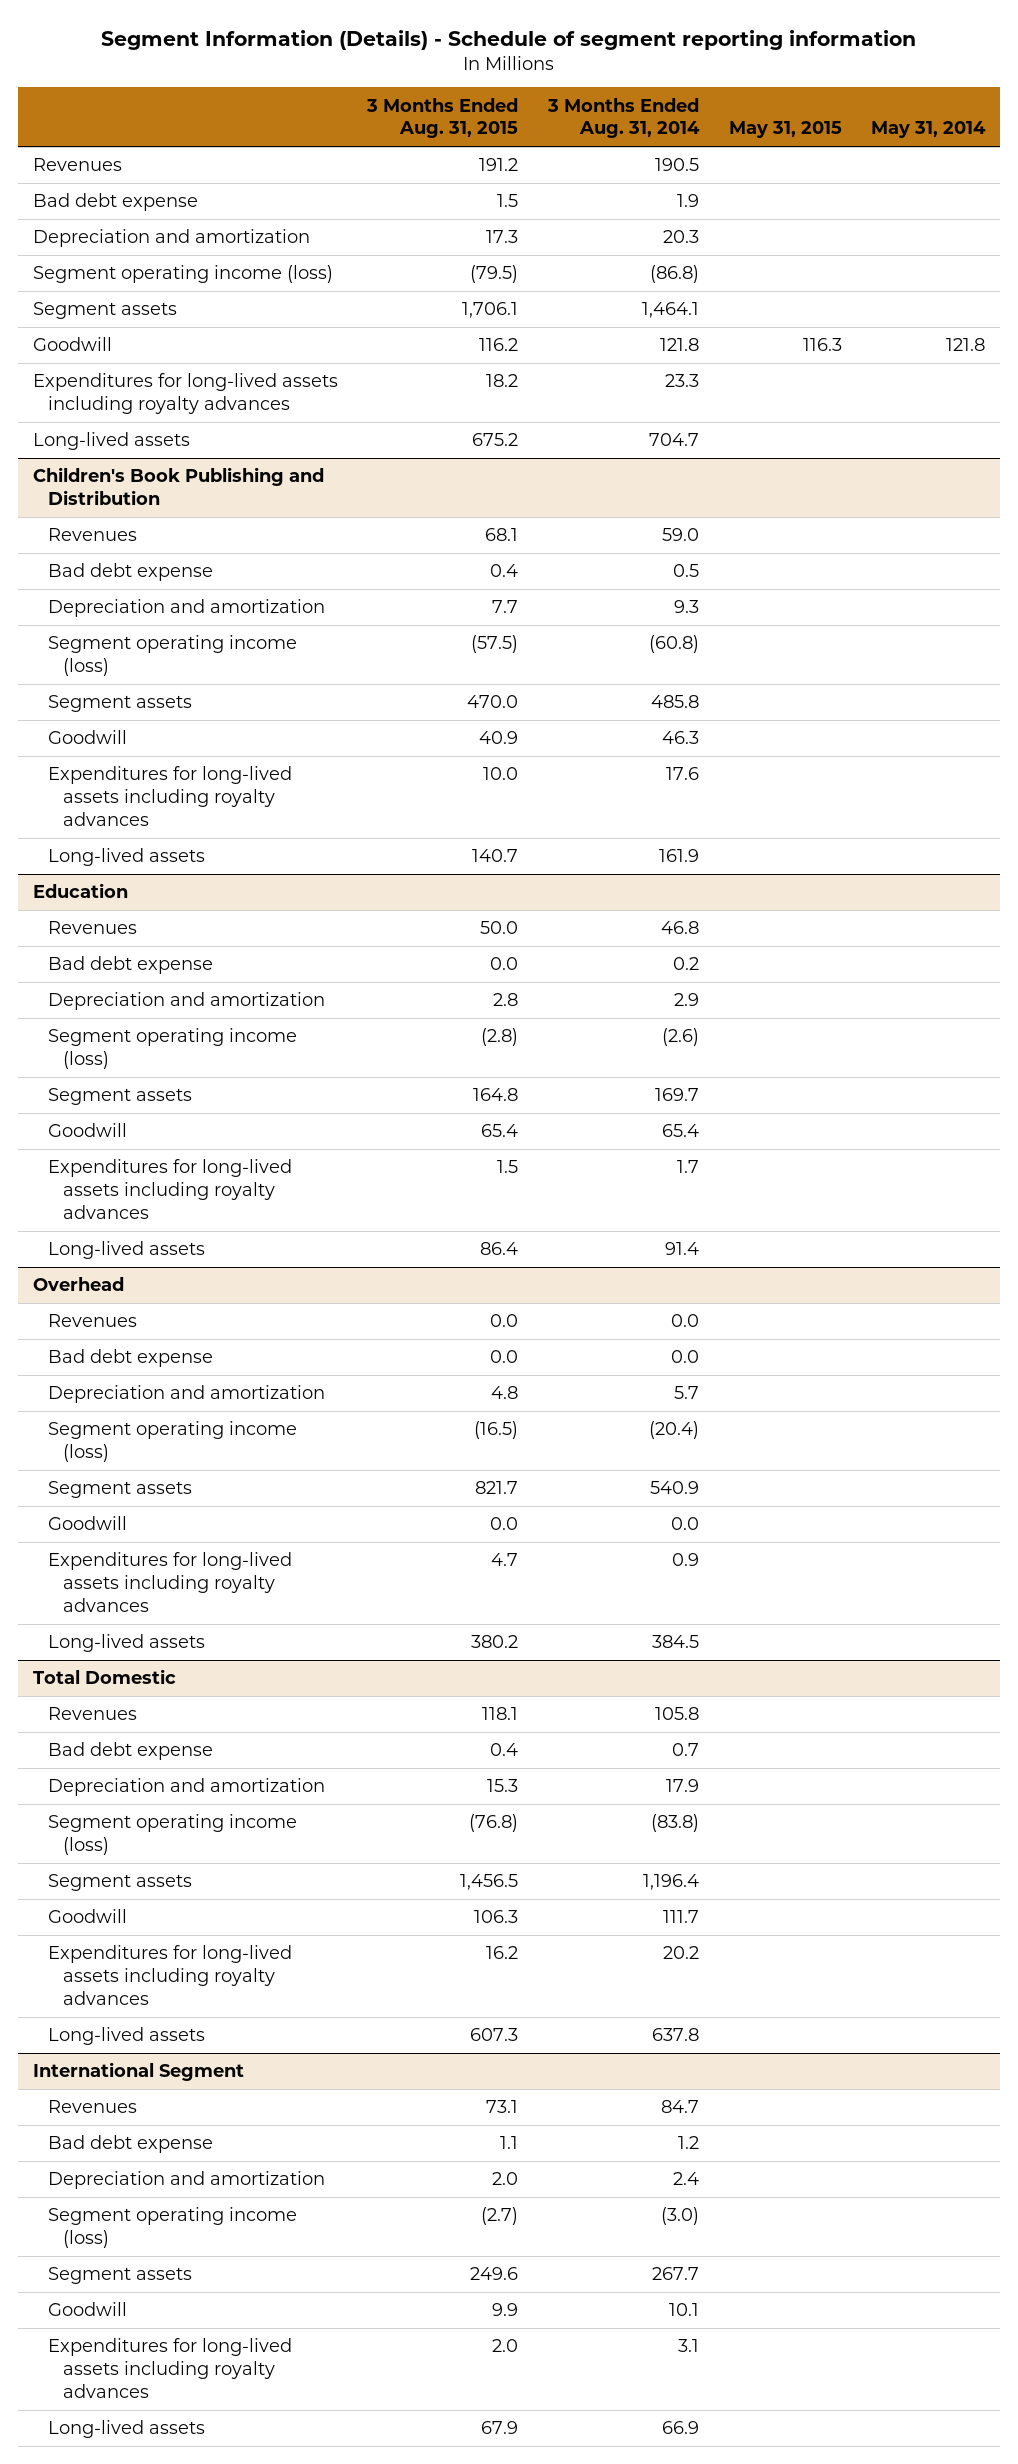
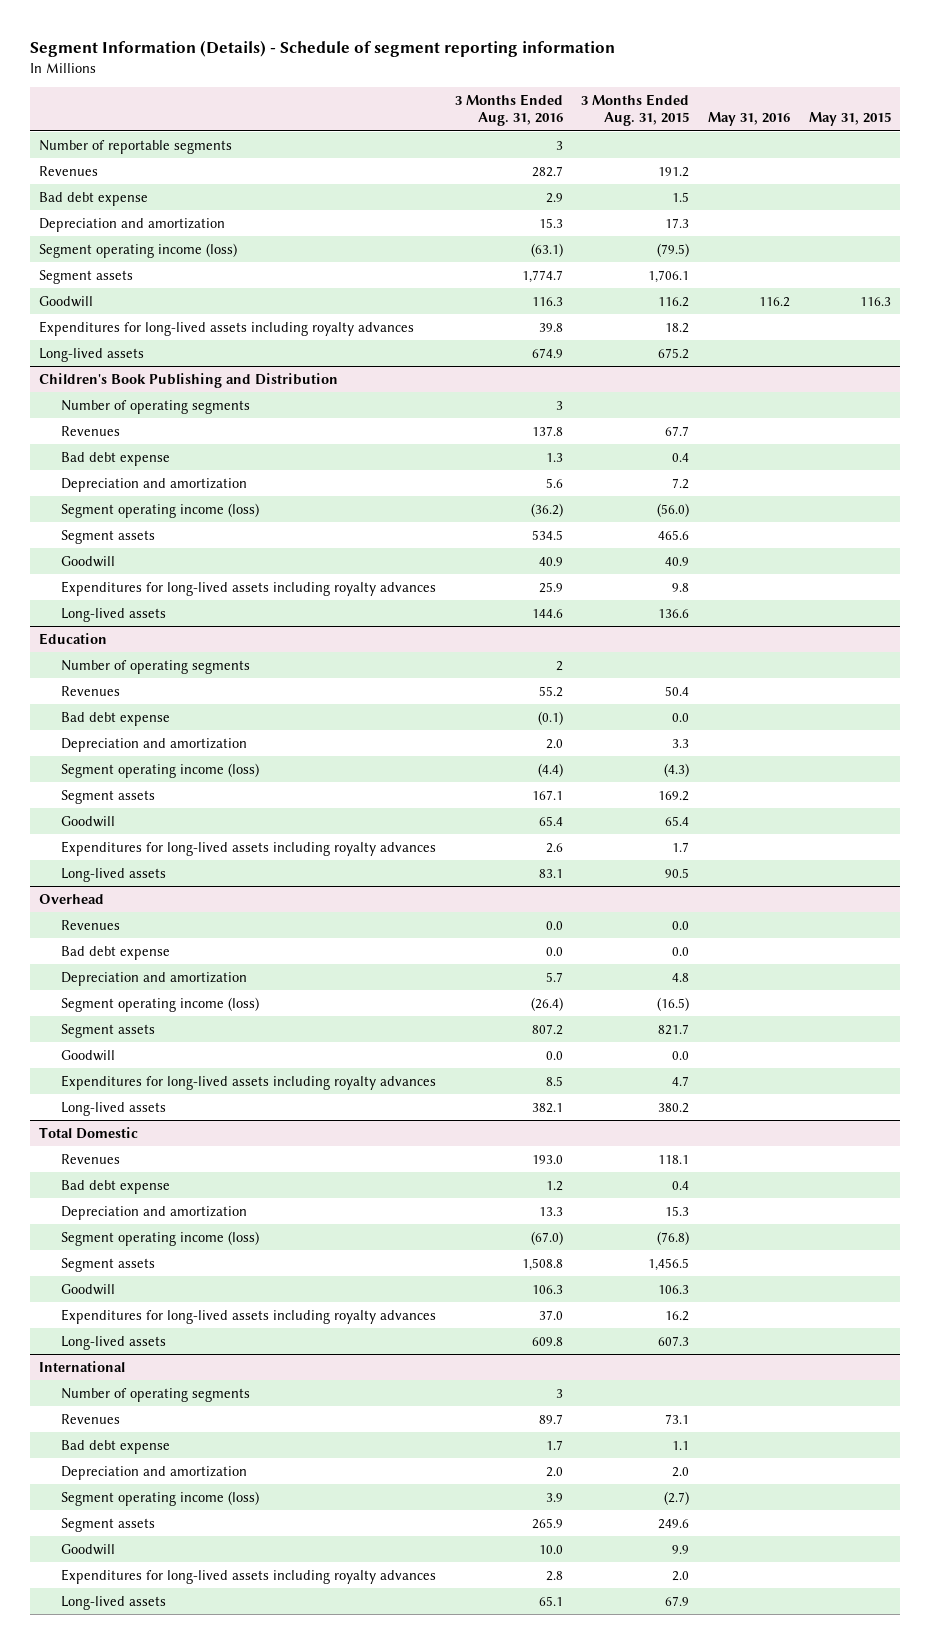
- | 3 Months Ended Aug. 31, 2015 | 3 Months Ended Aug. 31, 2014 | May 31, 2015 | May 31, 2014
+ | 3 Months Ended Aug. 31, 2016 | 3 Months Ended Aug. 31, 2015 | May 31, 2016 | May 31, 2015
+ Number of reportable segments | 3 | | |
@ Children's Book Publishing and Distribution
- Revenues | 68.1 | 59.0 | |
+ Number of operating segments | 3 | | |
+ Revenues | 137.8 | 67.7 | |
- Depreciation and amortization | 7.7 | 9.3 | |
- Segment operating income (loss) | (57.5) | (60.8) | |
- Segment assets | 470.0 | 485.8 | |
+ Depreciation and amortization | 5.6 | 7.2 | |
+ Segment operating income (loss) | (36.2) | (56.0) | |
+ Segment assets | 534.5 | 465.6 | |
- Expenditures for long-lived assets including royalty advances | 10.0 | 17.6 | |
- Long-lived assets | 140.7 | 161.9 | |
+ Expenditures for long-lived assets including royalty advances | 25.9 | 9.8 | |
+ Long-lived assets | 144.6 | 136.6 | |
@ Education
- Revenues | 50.0 | 46.8 | |
+ Number of operating segments | 2 | | |
+ Revenues | 55.2 | 50.4 | |
- Depreciation and amortization | 2.8 | 2.9 | |
- Segment operating income (loss) | (2.8) | (2.6) | |
- Segment assets | 164.8 | 169.7 | |
+ Depreciation and amortization | 2.0 | 3.3 | |
+ Segment operating income (loss) | (4.4) | (4.3) | |
+ Segment assets | 167.1 | 169.2 | |
- Expenditures for long-lived assets including royalty advances | 1.5 | 1.7 | |
- Long-lived assets | 86.4 | 91.4 | |
+ Expenditures for long-lived assets including royalty advances | 2.6 | 1.7 | |
+ Long-lived assets | 83.1 | 90.5 | |
- International Segment
+ International
+ Number of operating segments | 3 | | |

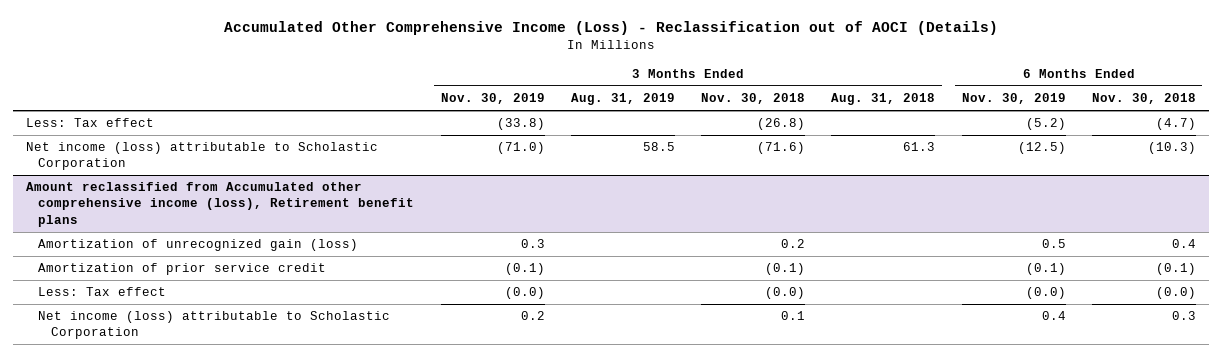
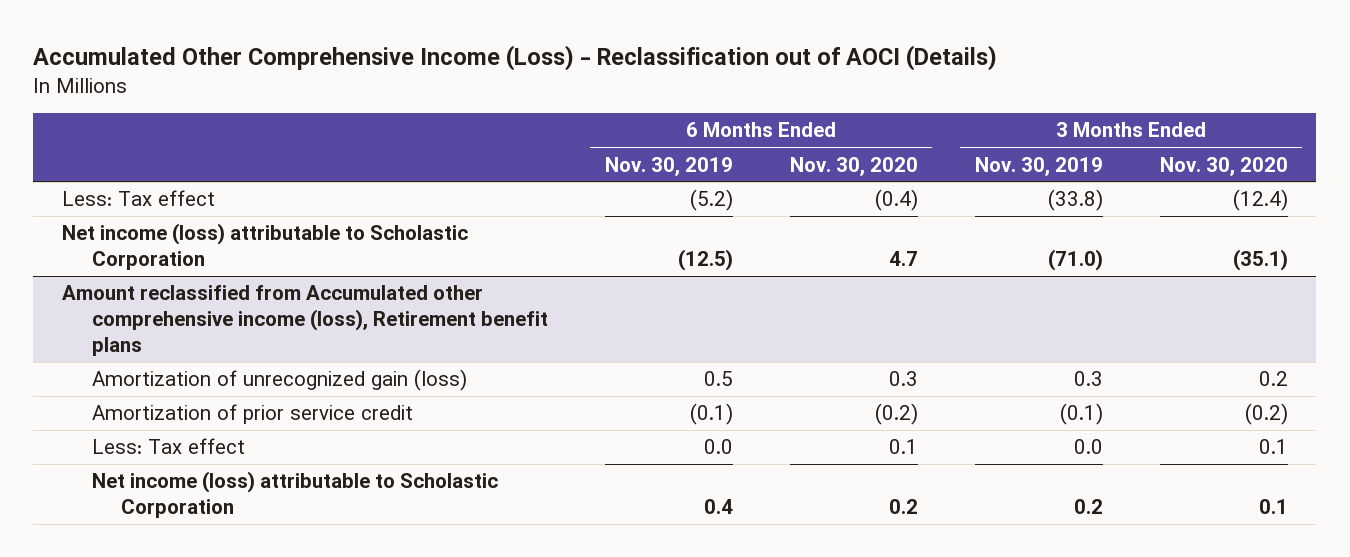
- | 3 Months Ended Nov. 30, 2019 | 3 Months Ended Aug. 31, 2019 | 3 Months Ended Nov. 30, 2018 | 3 Months Ended Aug. 31, 2018 | 6 Months Ended Nov. 30, 2019 | 6 Months Ended Nov. 30, 2018
+ | 6 Months Ended Nov. 30, 2019 | 6 Months Ended Nov. 30, 2020 | 3 Months Ended Nov. 30, 2019 | 3 Months Ended Nov. 30, 2020
@ Amount reclassified from Accumulated other comprehensive income (loss), Retirement benefit plans
- Less: Tax effect | (0.0) | | (0.0) | | (0.0) | (0.0)
+ Less: Tax effect | 0.0 | 0.1 | 0.0 | 0.1

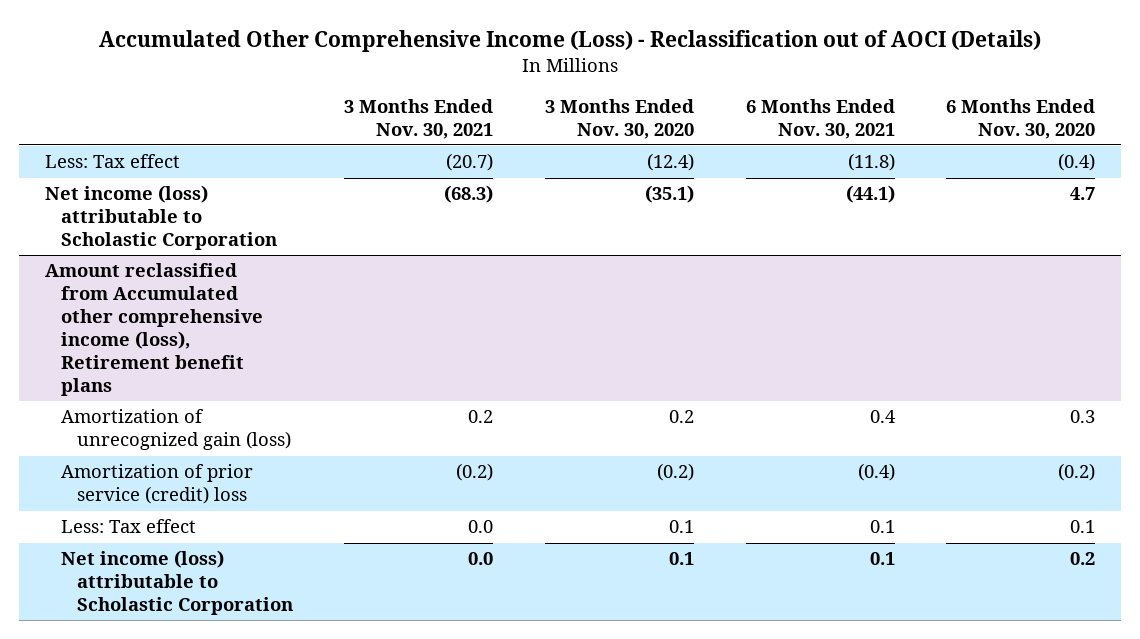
- | 6 Months Ended Nov. 30, 2019 | 6 Months Ended Nov. 30, 2020 | 3 Months Ended Nov. 30, 2019 | 3 Months Ended Nov. 30, 2020
+ | 3 Months Ended Nov. 30, 2021 | 3 Months Ended Nov. 30, 2020 | 6 Months Ended Nov. 30, 2021 | 6 Months Ended Nov. 30, 2020
@ Amount reclassified from Accumulated other comprehensive income (loss), Retirement benefit plans
- Amortization of prior service credit | (0.1) | (0.2) | (0.1) | (0.2)
+ Amortization of prior service (credit) loss | (0.2) | (0.2) | (0.4) | (0.2)

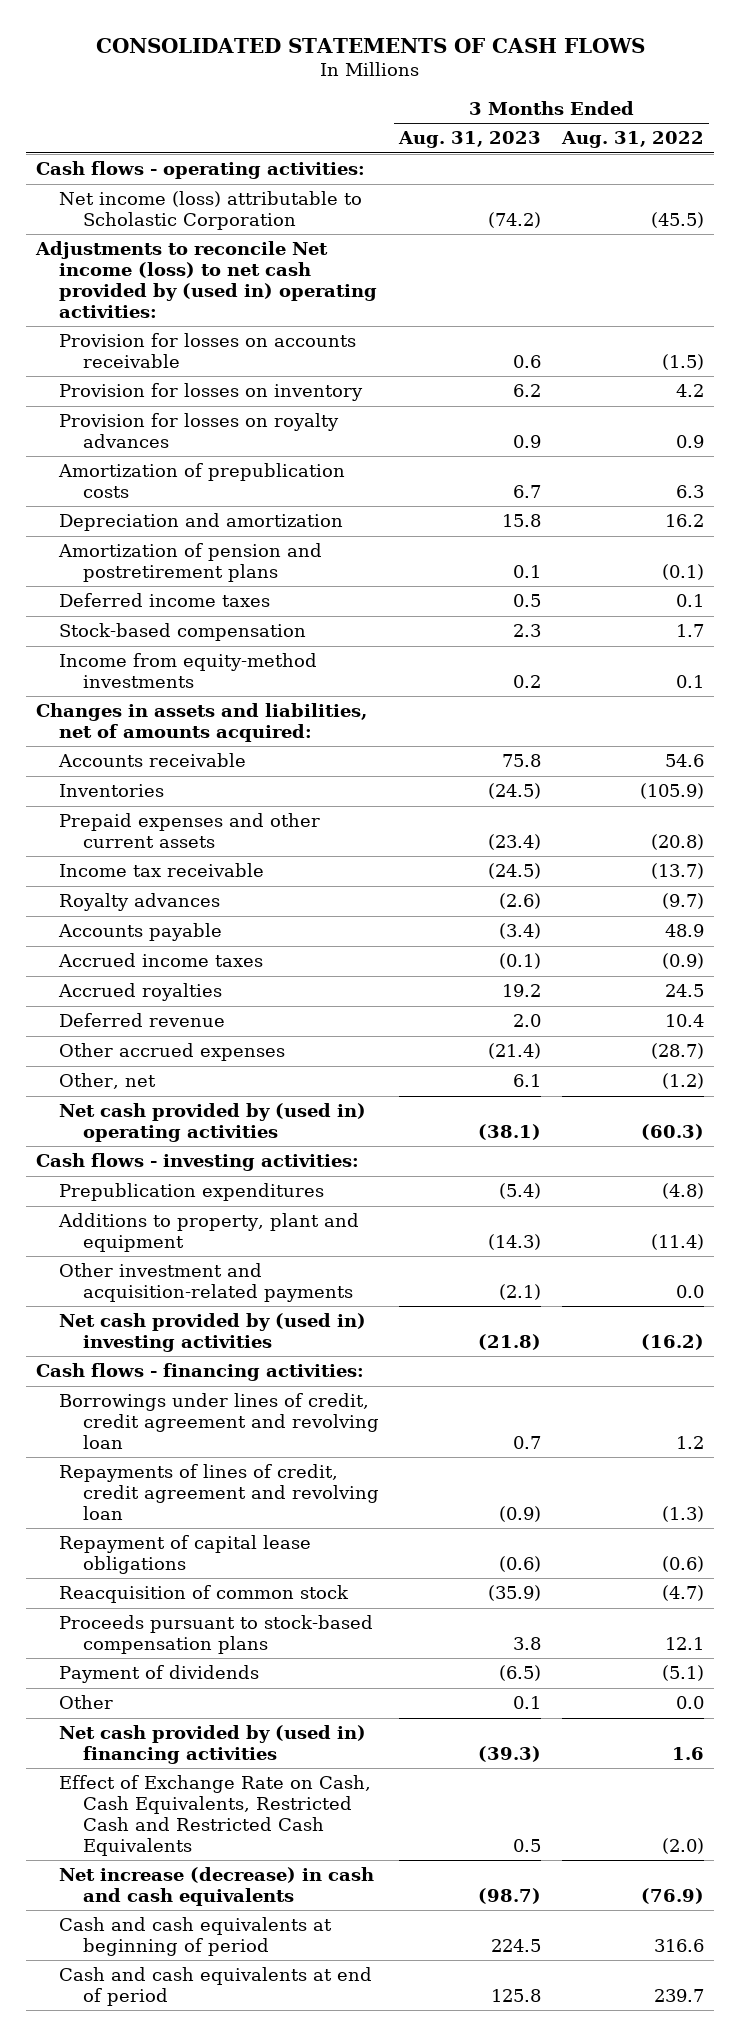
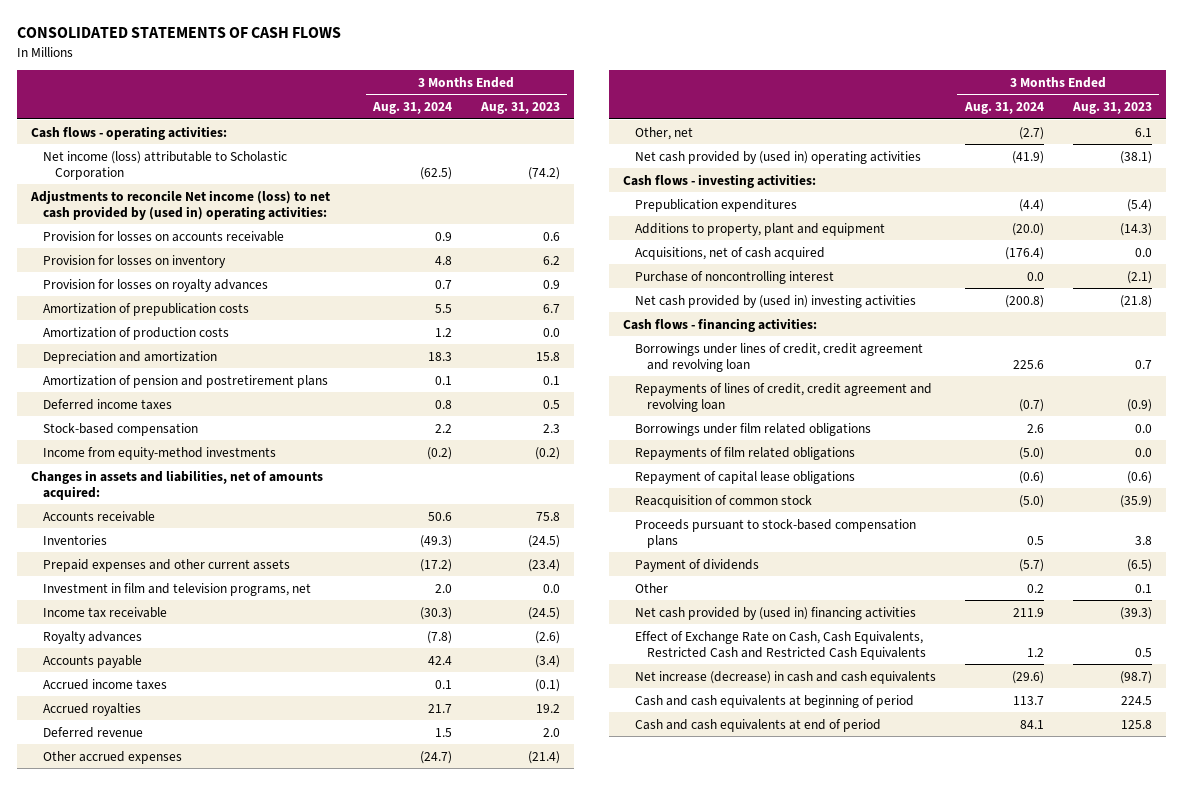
- | 3 Months Ended Aug. 31, 2023 | 3 Months Ended Aug. 31, 2022
+ | 3 Months Ended Aug. 31, 2024 | 3 Months Ended Aug. 31, 2023
+ Amortization of production costs | 1.2 | 0.0
- Income from equity-method investments | 0.2 | 0.1
+ Income from equity-method investments | (0.2) | (0.2)
+ Investment in film and television programs, net | 2.0 | 0.0
- Other investment and acquisition-related payments | (2.1) | 0.0
+ Acquisitions, net of cash acquired | (176.4) | 0.0
+ Purchase of noncontrolling interest | 0.0 | (2.1)
+ Borrowings under film related obligations | 2.6 | 0.0
+ Repayments of film related obligations | (5.0) | 0.0

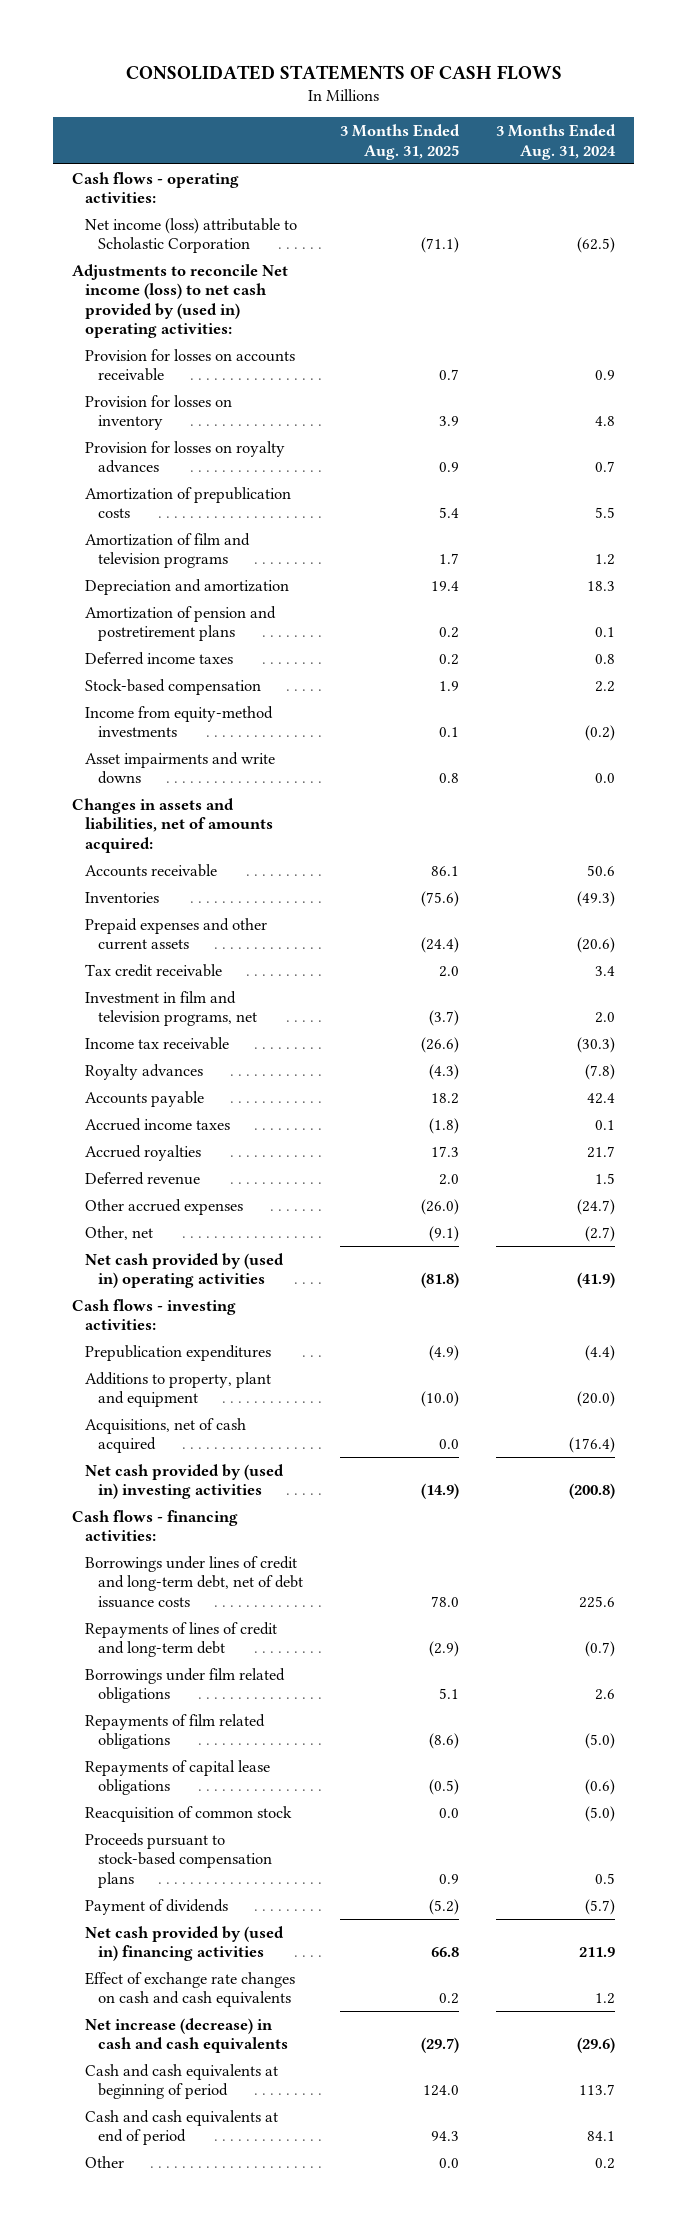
- | 3 Months Ended Aug. 31, 2024 | 3 Months Ended Aug. 31, 2023
+ | 3 Months Ended Aug. 31, 2025 | 3 Months Ended Aug. 31, 2024
- Amortization of production costs | 1.2 | 0.0
+ Amortization of film and television programs | 1.7 | 1.2
+ Asset impairments and write downs | 0.8 | 0.0
- Prepaid expenses and other current assets | (17.2) | (23.4)
+ Prepaid expenses and other current assets | (24.4) | (20.6)
+ Tax credit receivable | 2.0 | 3.4
- Purchase of noncontrolling interest | 0.0 | (2.1)
- Borrowings under lines of credit, credit agreement and revolving loan | 225.6 | 0.7
- Repayments of lines of credit, credit agreement and revolving loan | (0.7) | (0.9)
+ Borrowings under lines of credit and long-term debt, net of debt issuance costs | 78.0 | 225.6
+ Repayments of lines of credit and long-term debt | (2.9) | (0.7)
- Repayment of capital lease obligations | (0.6) | (0.6)
+ Repayments of capital lease obligations | (0.5) | (0.6)
- Effect of Exchange Rate on Cash, Cash Equivalents, Restricted Cash and Restricted Cash Equivalents | 1.2 | 0.5
+ Effect of exchange rate changes on cash and cash equivalents | 0.2 | 1.2
moved down: Other | 0.0 | 0.2

